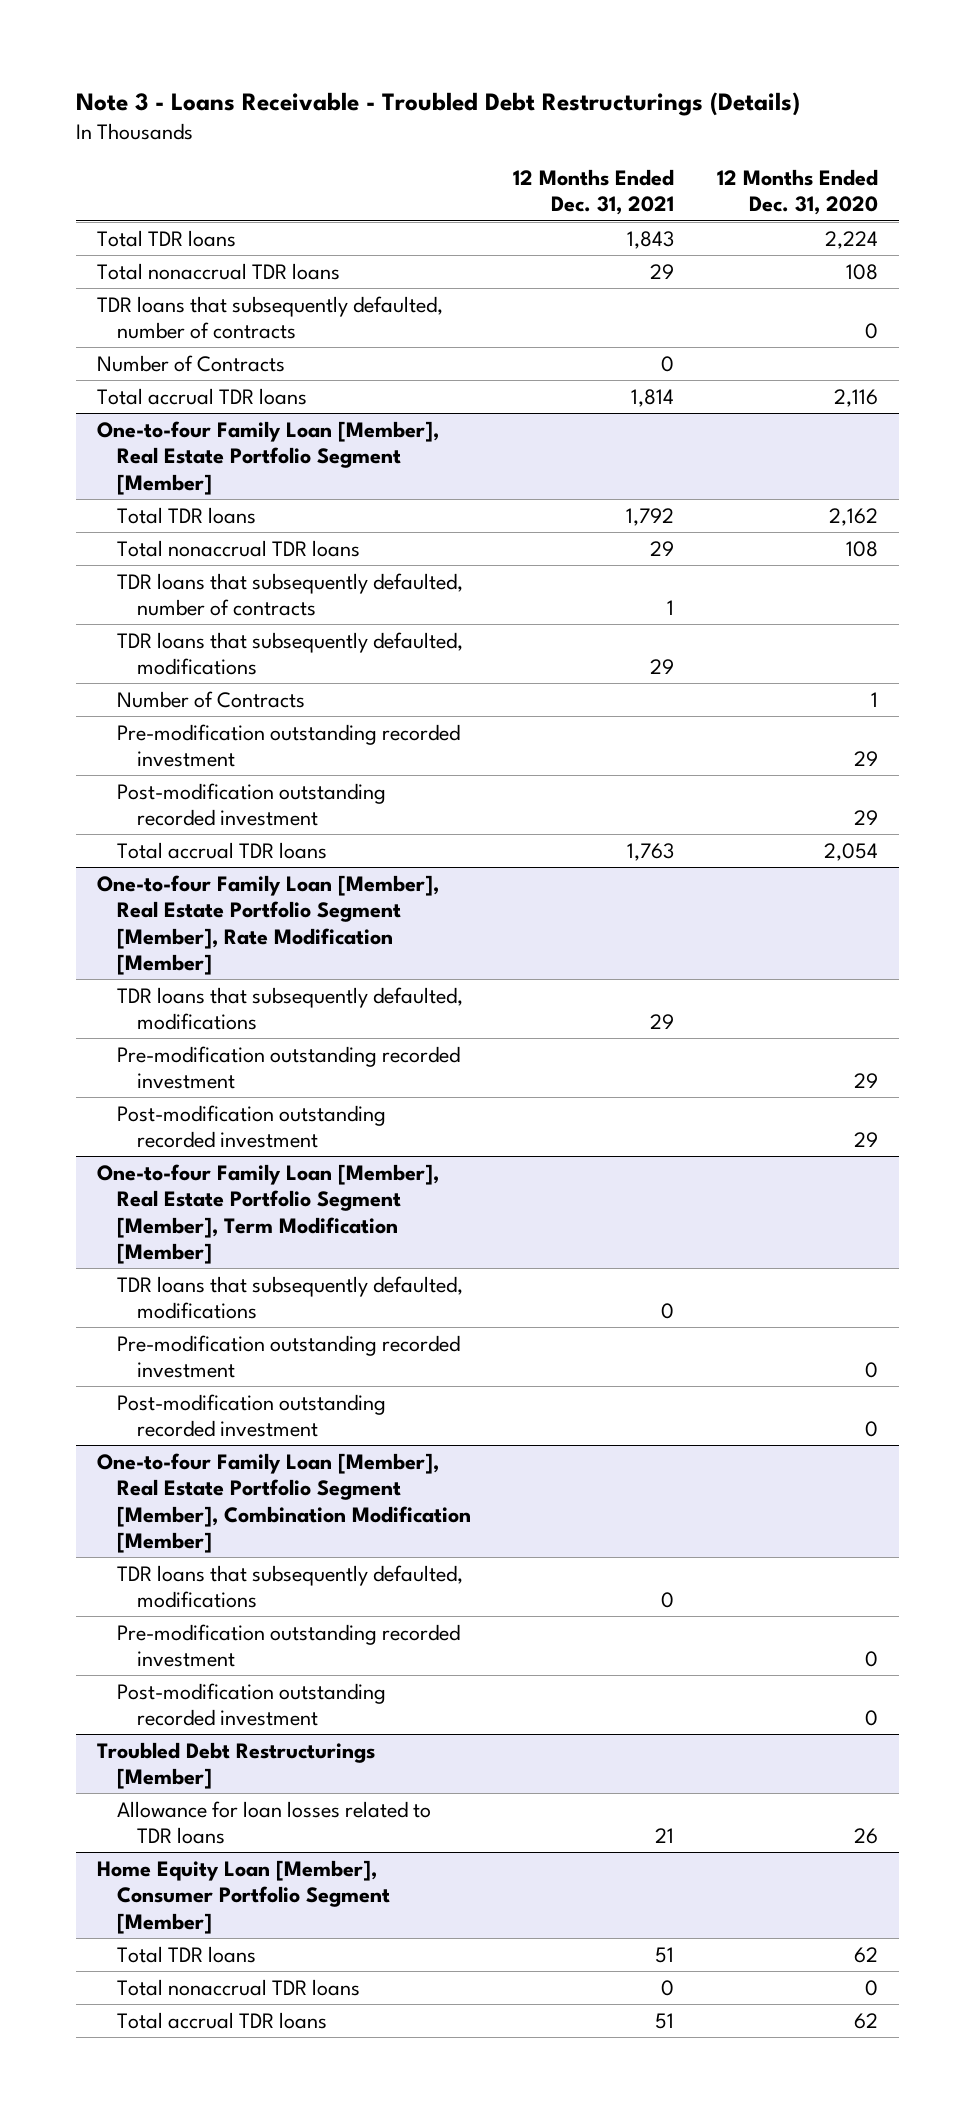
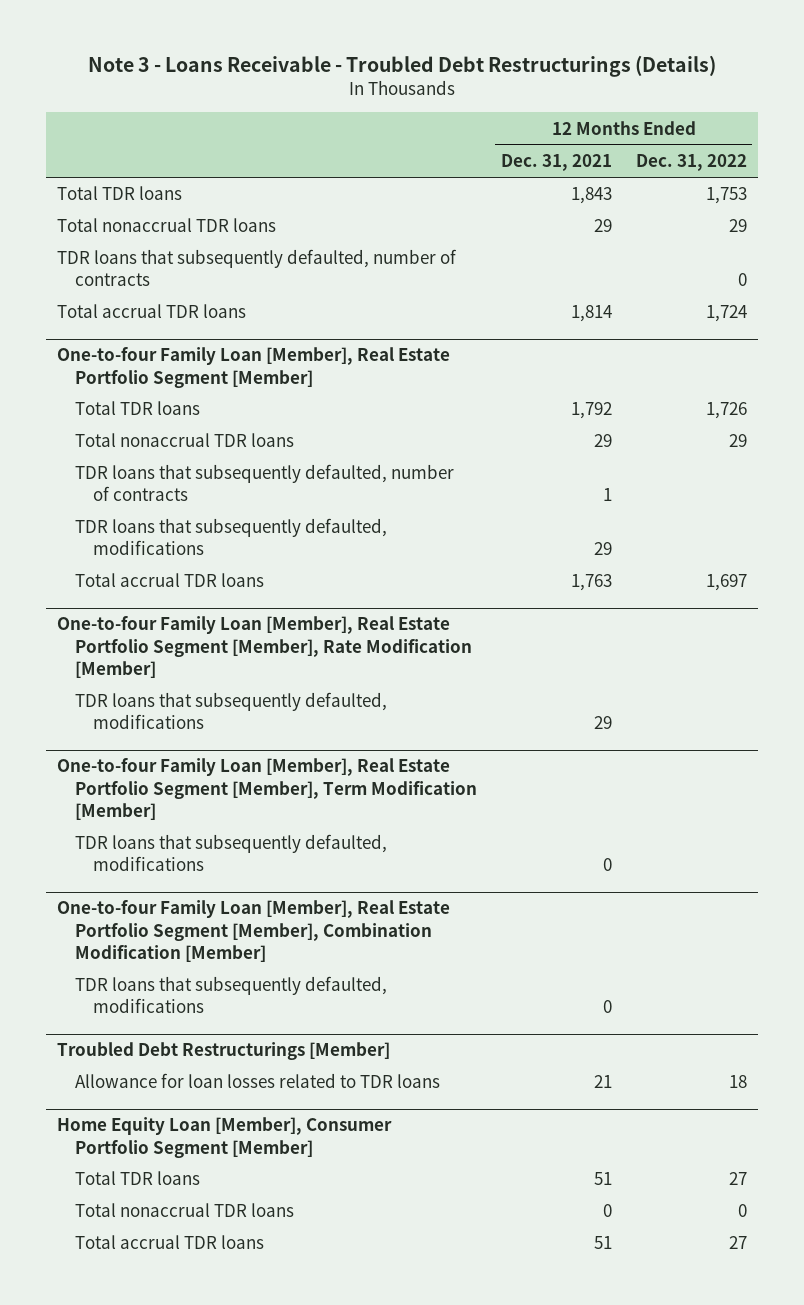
- | 12 Months Ended Dec. 31, 2021 | 12 Months Ended Dec. 31, 2020
+ | 12 Months Ended Dec. 31, 2021 | 12 Months Ended Dec. 31, 2022
- Number of Contracts | 0 |
@ One-to-four Family Loan [Member], Real Estate Portfolio Segment [Member]
- Number of Contracts | | 1
- Pre-modification outstanding recorded investment | | 29
- Post-modification outstanding recorded investment | | 29
@ One-to-four Family Loan [Member], Real Estate Portfolio Segment [Member], Rate Modification [Member]
- Pre-modification outstanding recorded investment | | 29
- Post-modification outstanding recorded investment | | 29
@ One-to-four Family Loan [Member], Real Estate Portfolio Segment [Member], Term Modification [Member]
- Pre-modification outstanding recorded investment | | 0
- Post-modification outstanding recorded investment | | 0
@ One-to-four Family Loan [Member], Real Estate Portfolio Segment [Member], Combination Modification [Member]
- Pre-modification outstanding recorded investment | | 0
- Post-modification outstanding recorded investment | | 0

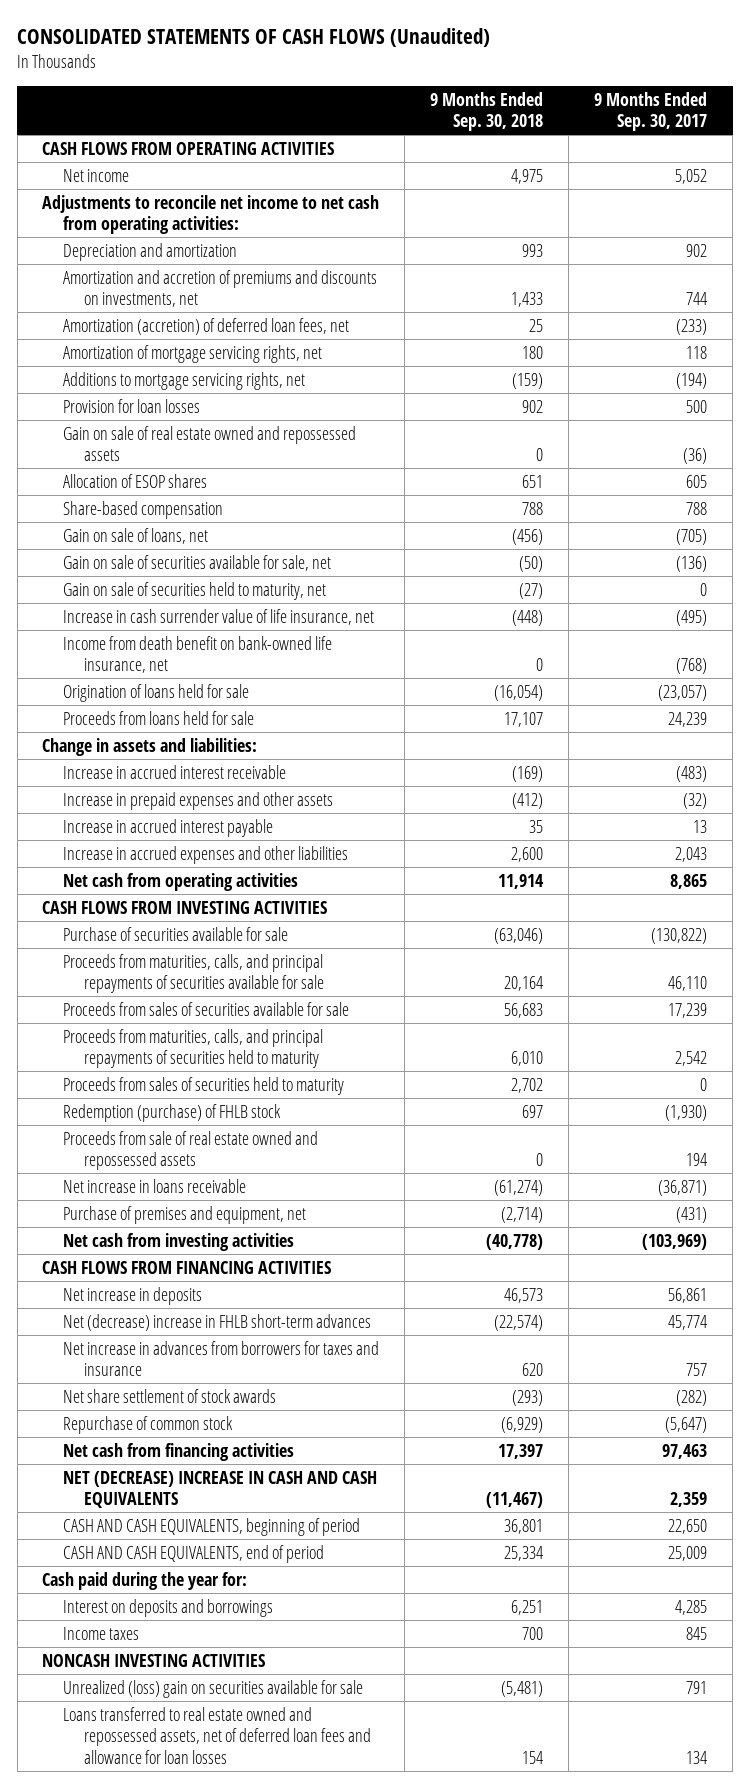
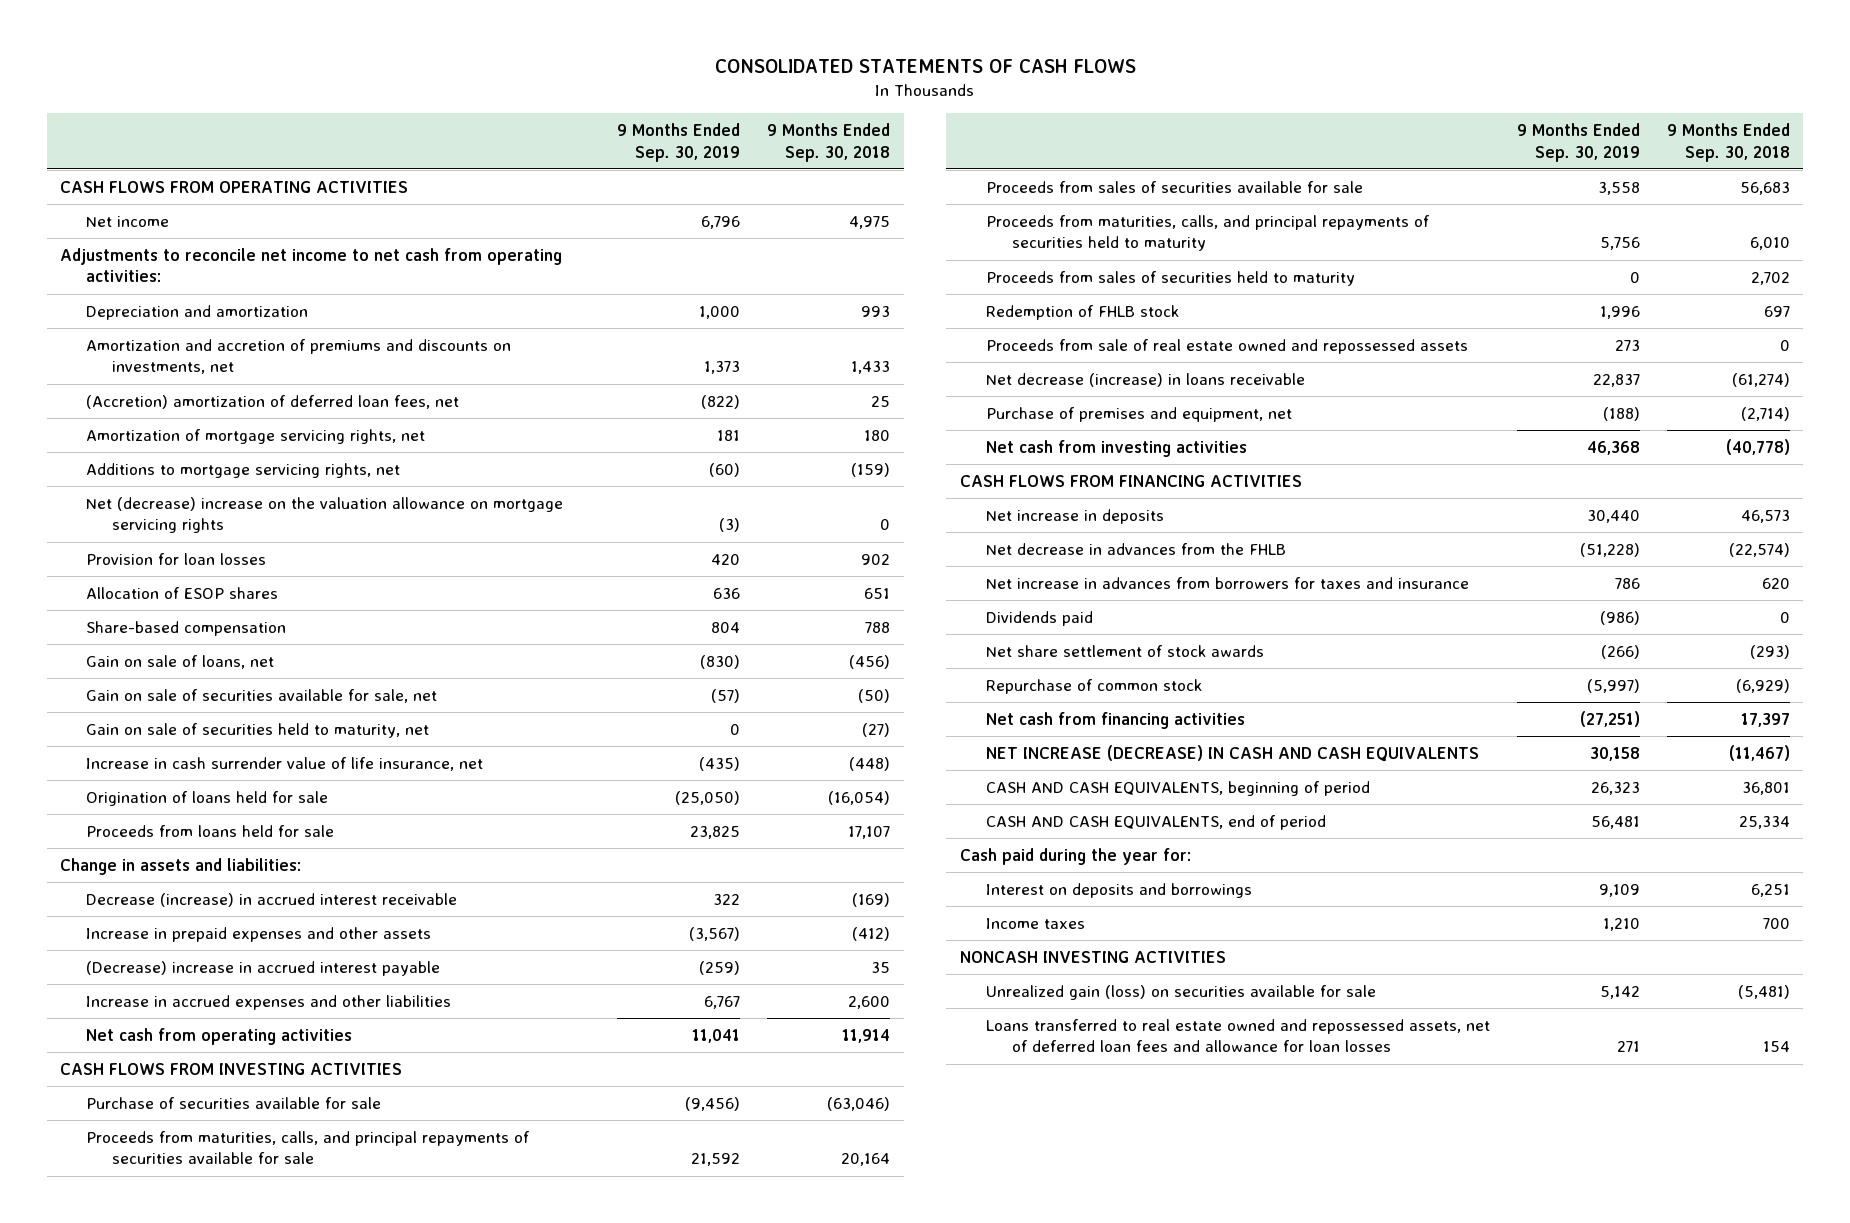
- CONSOLIDATED STATEMENTS OF CASH FLOWS (Unaudited)
+ CONSOLIDATED STATEMENTS OF CASH FLOWS
- | 9 Months Ended Sep. 30, 2018 | 9 Months Ended Sep. 30, 2017
+ | 9 Months Ended Sep. 30, 2019 | 9 Months Ended Sep. 30, 2018
- Amortization (accretion) of deferred loan fees, net | 25 | (233)
+ (Accretion) amortization of deferred loan fees, net | (822) | 25
+ Net (decrease) increase on the valuation allowance on mortgage servicing rights | (3) | 0
- Gain on sale of real estate owned and repossessed assets | 0 | (36)
- Income from death benefit on bank-owned life insurance, net | 0 | (768)
- Increase in accrued interest receivable | (169) | (483)
+ Decrease (increase) in accrued interest receivable | 322 | (169)
- Increase in accrued interest payable | 35 | 13
+ (Decrease) increase in accrued interest payable | (259) | 35
- Redemption (purchase) of FHLB stock | 697 | (1,930)
+ Redemption of FHLB stock | 1,996 | 697
- Net increase in loans receivable | (61,274) | (36,871)
+ Net decrease (increase) in loans receivable | 22,837 | (61,274)
- Net (decrease) increase in FHLB short-term advances | (22,574) | 45,774
+ Net decrease in advances from the FHLB | (51,228) | (22,574)
+ Dividends paid | (986) | 0
- NET (DECREASE) INCREASE IN CASH AND CASH EQUIVALENTS | (11,467) | 2,359
+ NET INCREASE (DECREASE) IN CASH AND CASH EQUIVALENTS | 30,158 | (11,467)
- Unrealized (loss) gain on securities available for sale | (5,481) | 791
+ Unrealized gain (loss) on securities available for sale | 5,142 | (5,481)

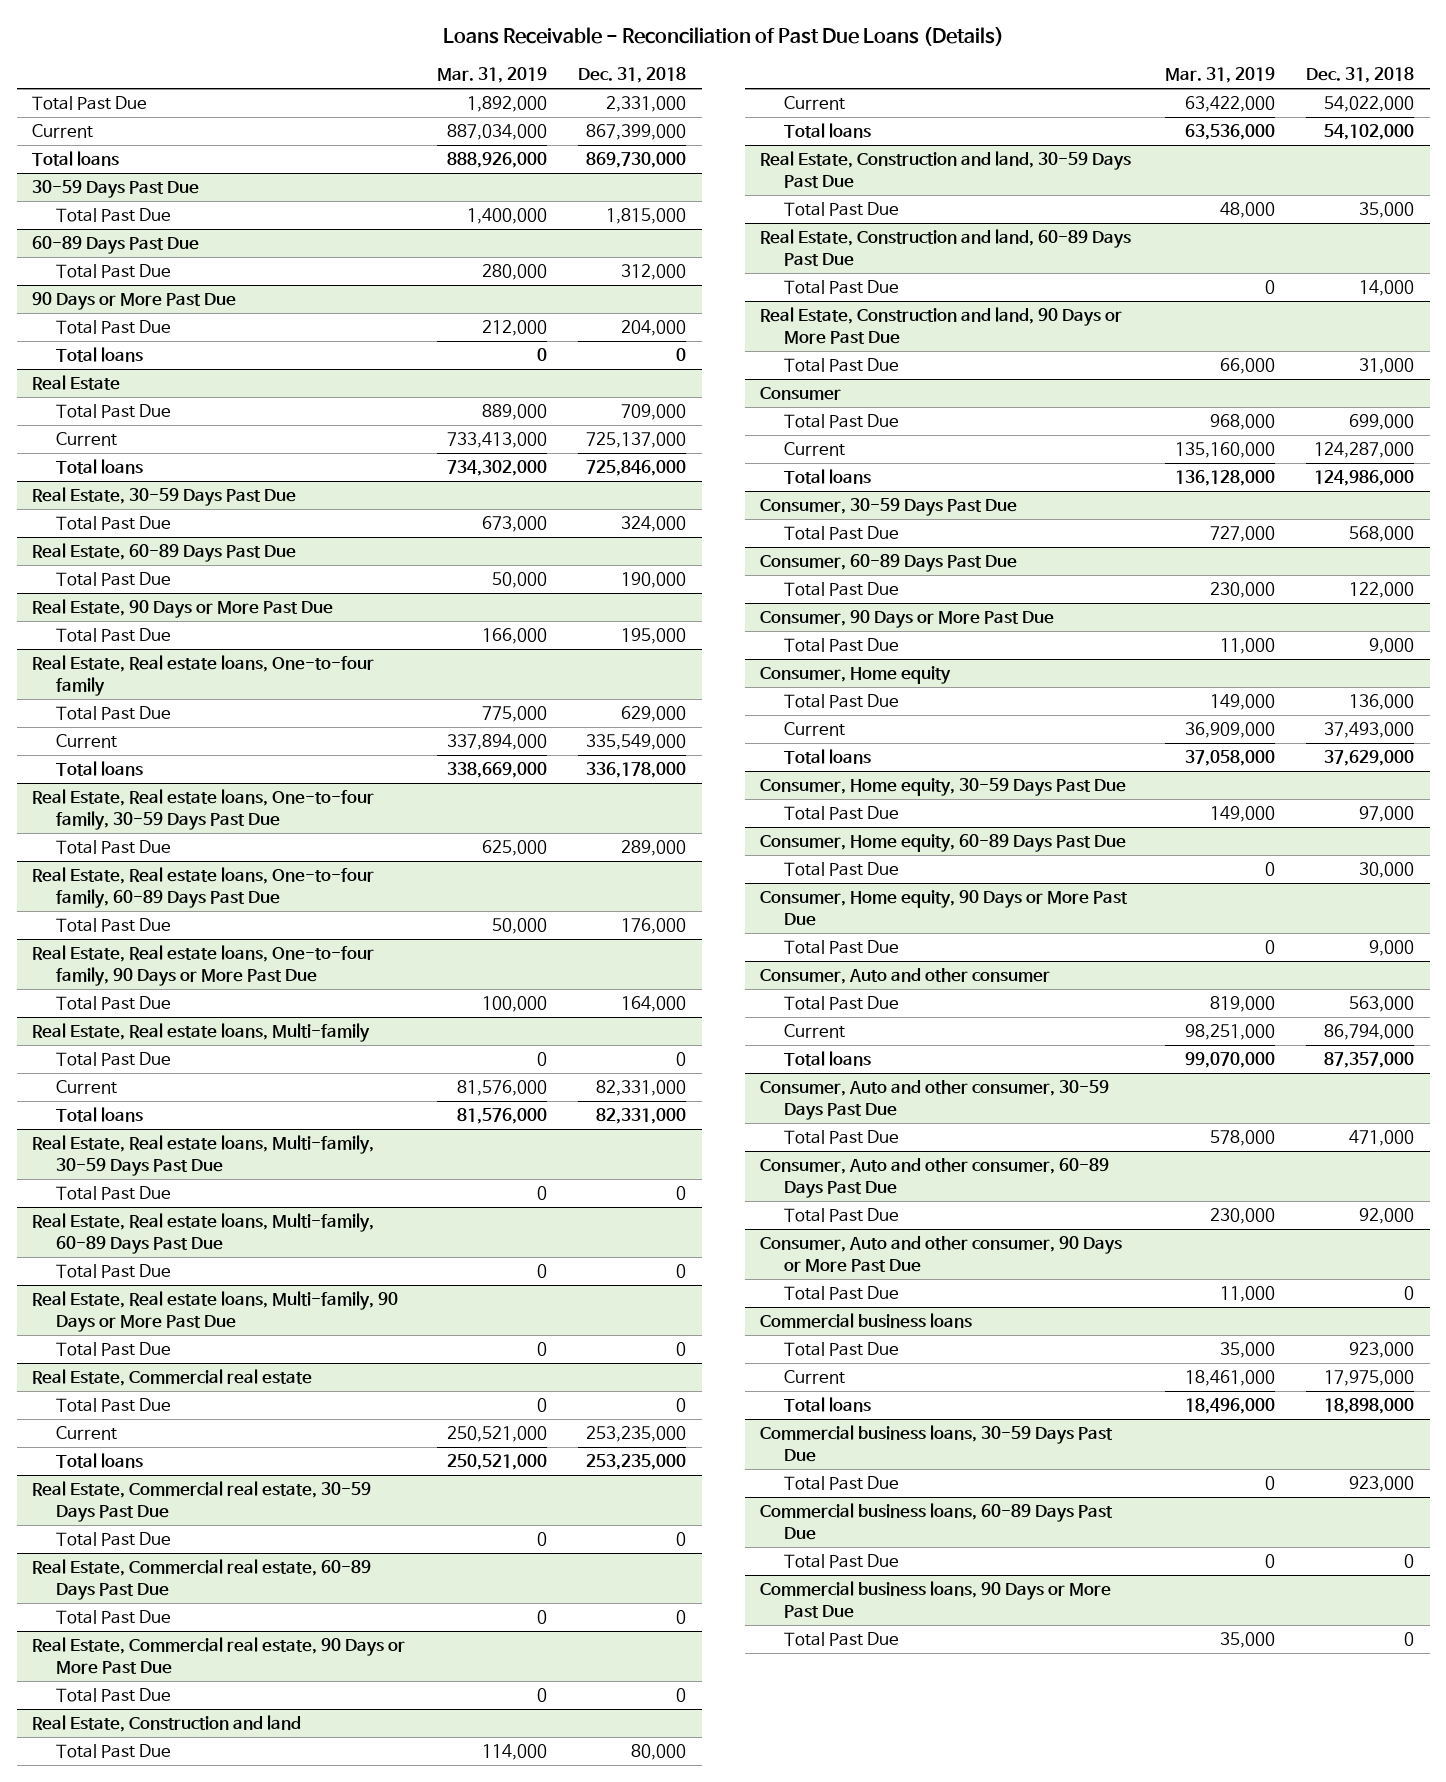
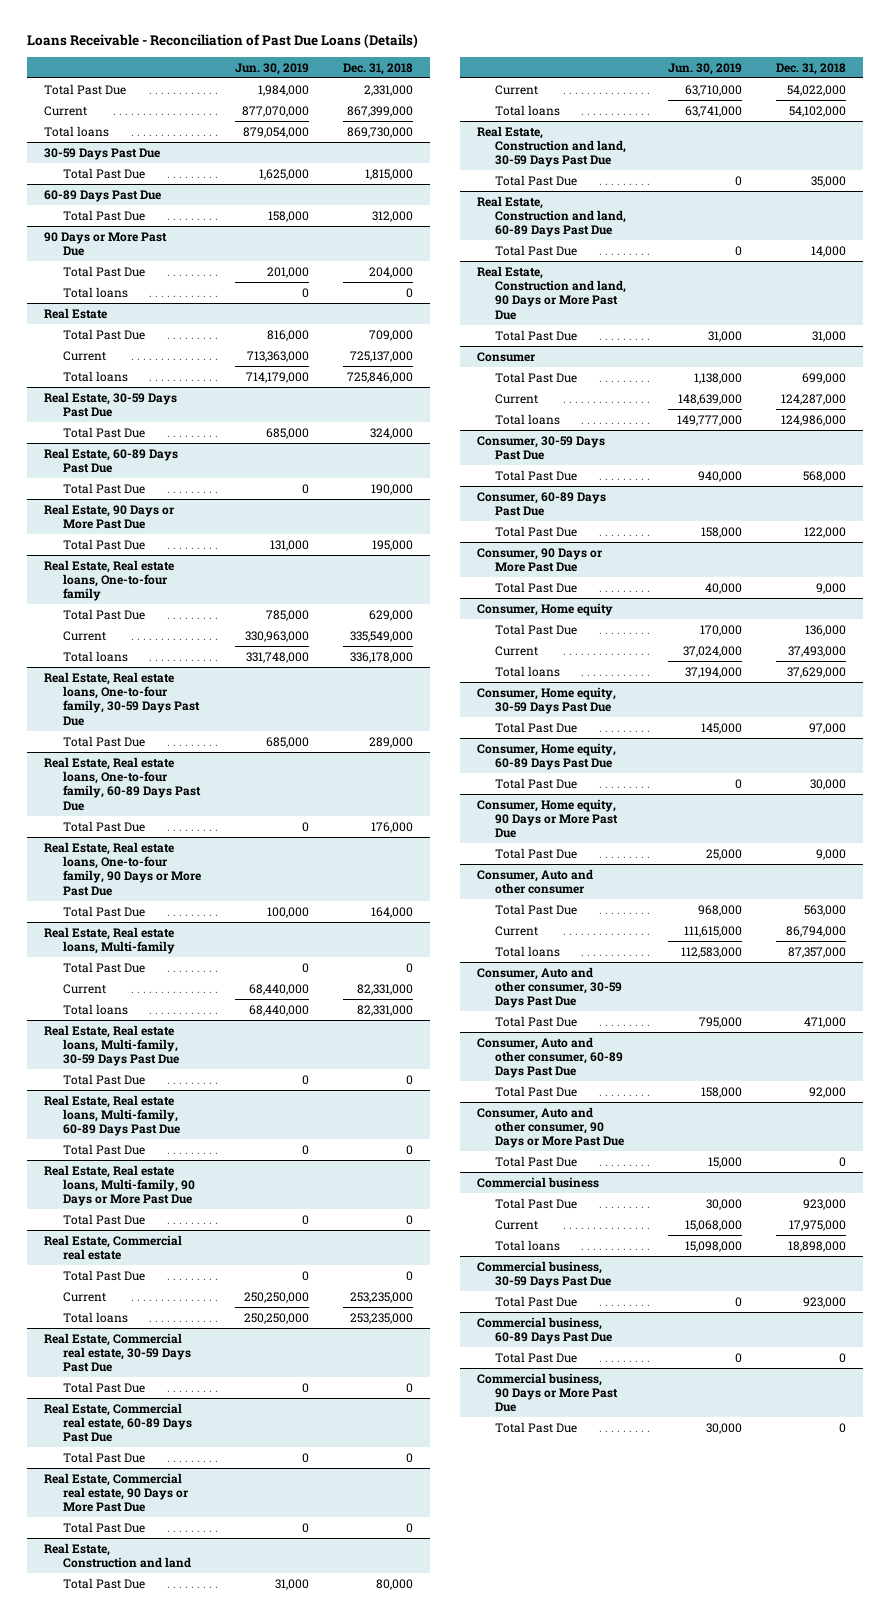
- | Mar. 31, 2019 | Dec. 31, 2018
+ | Jun. 30, 2019 | Dec. 31, 2018
- Commercial business loans
+ Commercial business
- Commercial business loans, 30-59 Days Past Due
+ Commercial business, 30-59 Days Past Due
- Commercial business loans, 60-89 Days Past Due
+ Commercial business, 60-89 Days Past Due
- Commercial business loans, 90 Days or More Past Due
+ Commercial business, 90 Days or More Past Due

